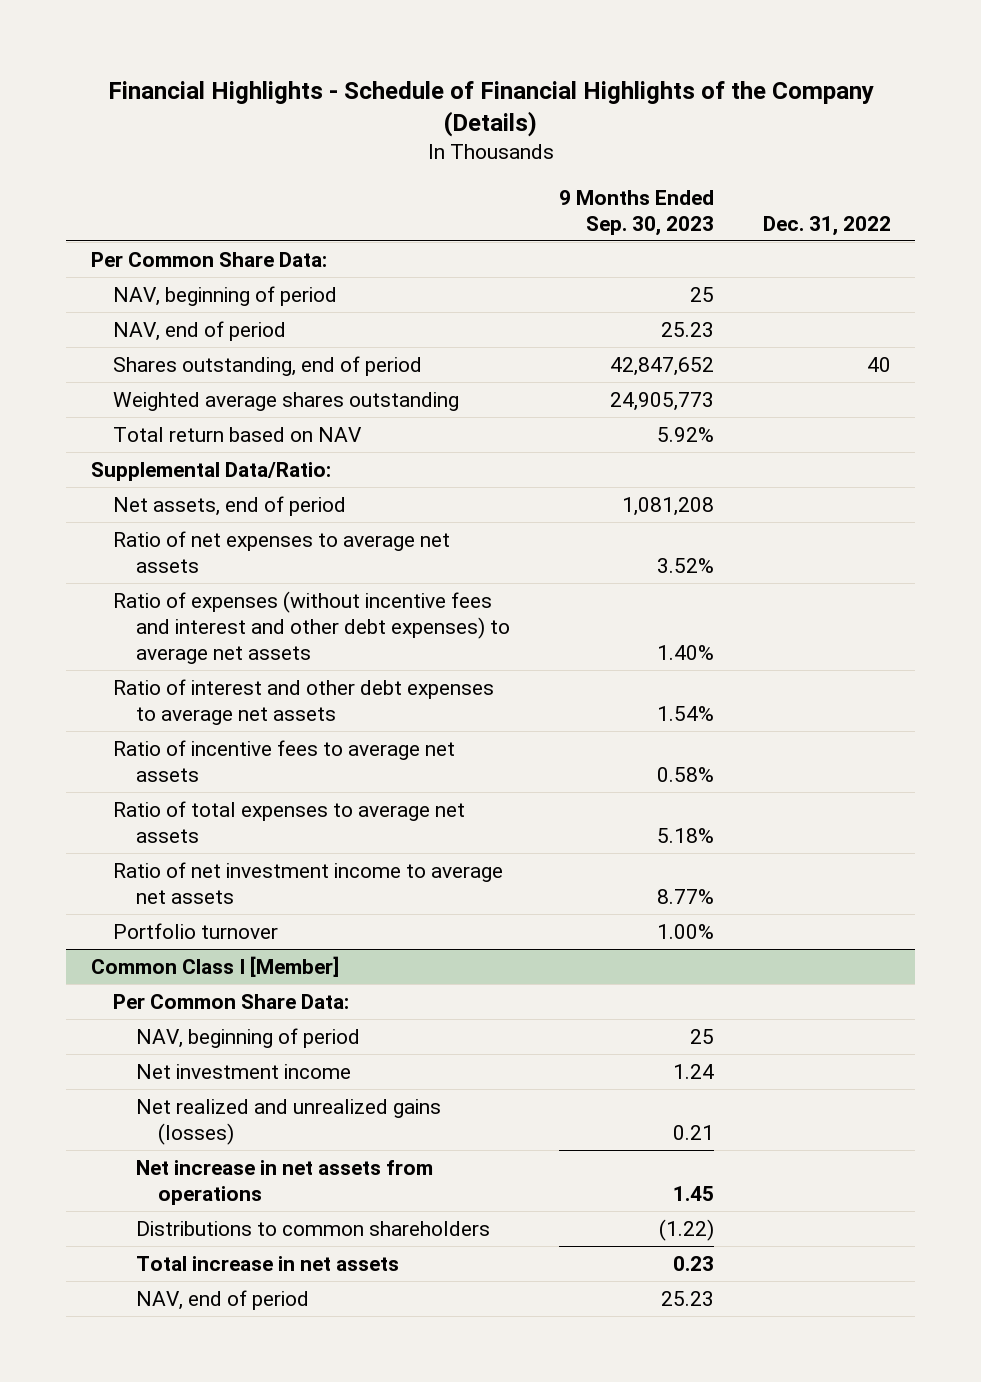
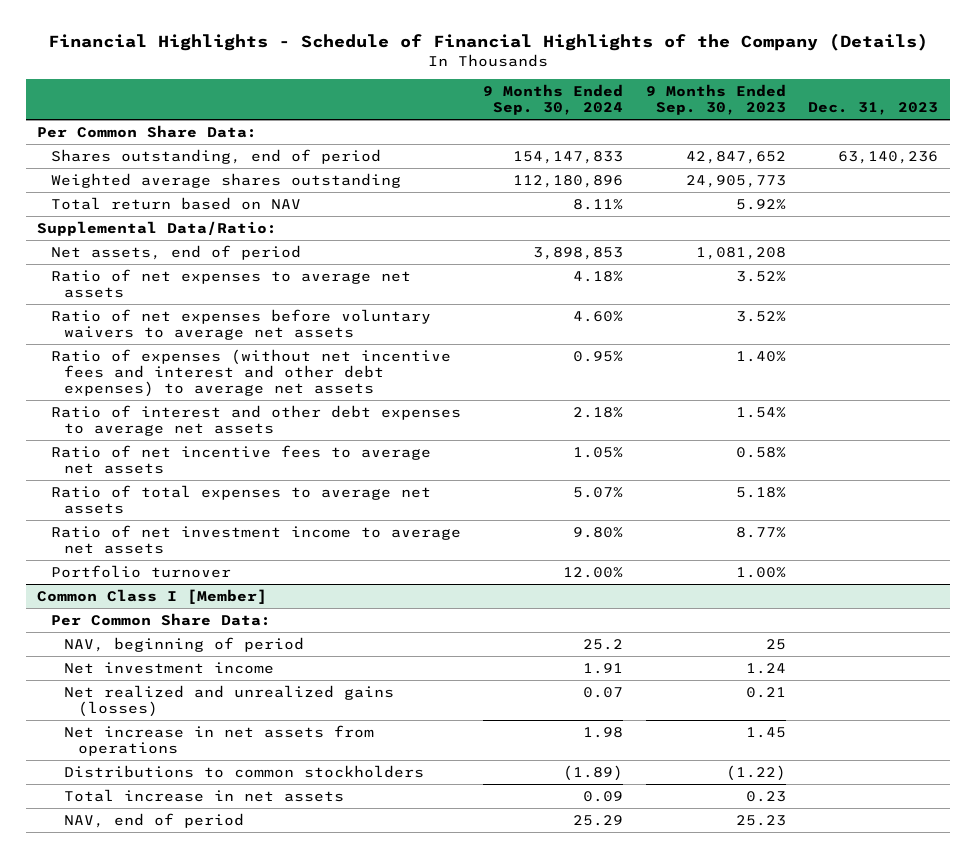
- | 9 Months Ended Sep. 30, 2023 | Dec. 31, 2022
+ | 9 Months Ended Sep. 30, 2024 | 9 Months Ended Sep. 30, 2023 | Dec. 31, 2023
- NAV, beginning of period | 25 |
- NAV, end of period | 25.23 |
- Ratio of expenses (without incentive fees and interest and other debt expenses) to average net assets | 1.40% |
+ Ratio of net expenses before voluntary waivers to average net assets | 4.60% | 3.52% |
+ Ratio of expenses (without net incentive fees and interest and other debt expenses) to average net assets | 0.95% | 1.40% |
- Ratio of incentive fees to average net assets | 0.58% |
+ Ratio of net incentive fees to average net assets | 1.05% | 0.58% |
@ Common Class I [Member]
- Distributions to common shareholders | (1.22) |
+ Distributions to common stockholders | (1.89) | (1.22) |

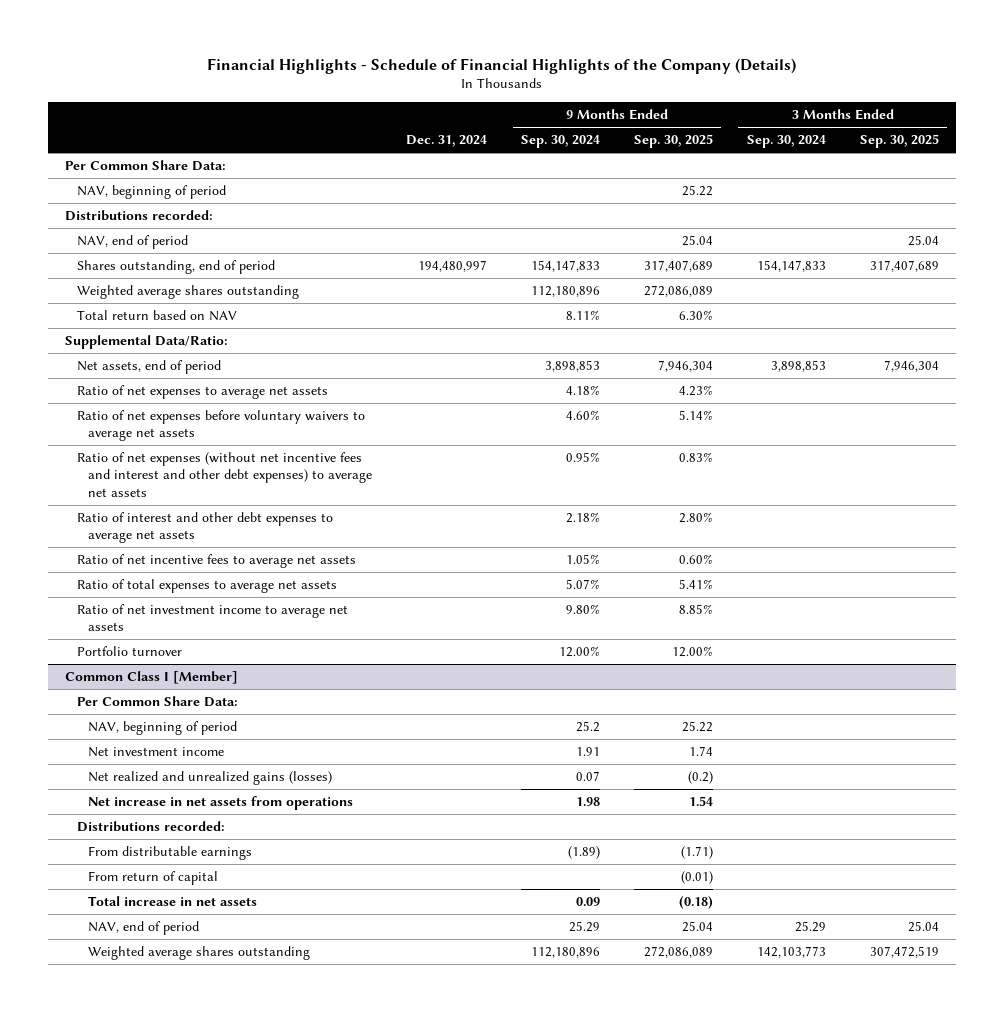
- | 9 Months Ended Sep. 30, 2024 | 9 Months Ended Sep. 30, 2023 | Dec. 31, 2023
+ | Dec. 31, 2024 | 9 Months Ended Sep. 30, 2024 | 9 Months Ended Sep. 30, 2025 | 3 Months Ended Sep. 30, 2024 | 3 Months Ended Sep. 30, 2025
+ NAV, beginning of period | | | 25.22 | |
+ Distributions recorded:
+ NAV, end of period | | | 25.04 | | 25.04
- Ratio of expenses (without net incentive fees and interest and other debt expenses) to average net assets | 0.95% | 1.40% |
+ Ratio of net expenses (without net incentive fees and interest and other debt expenses) to average net assets | | 0.95% | 0.83% | |
@ Common Class I [Member]
- Distributions to common stockholders | (1.89) | (1.22) |
+ Distributions recorded:
+ From distributable earnings | | (1.89) | (1.71) | |
+ From return of capital | | | (0.01) | |
+ Weighted average shares outstanding | | 112,180,896 | 272,086,089 | 142,103,773 | 307,472,519

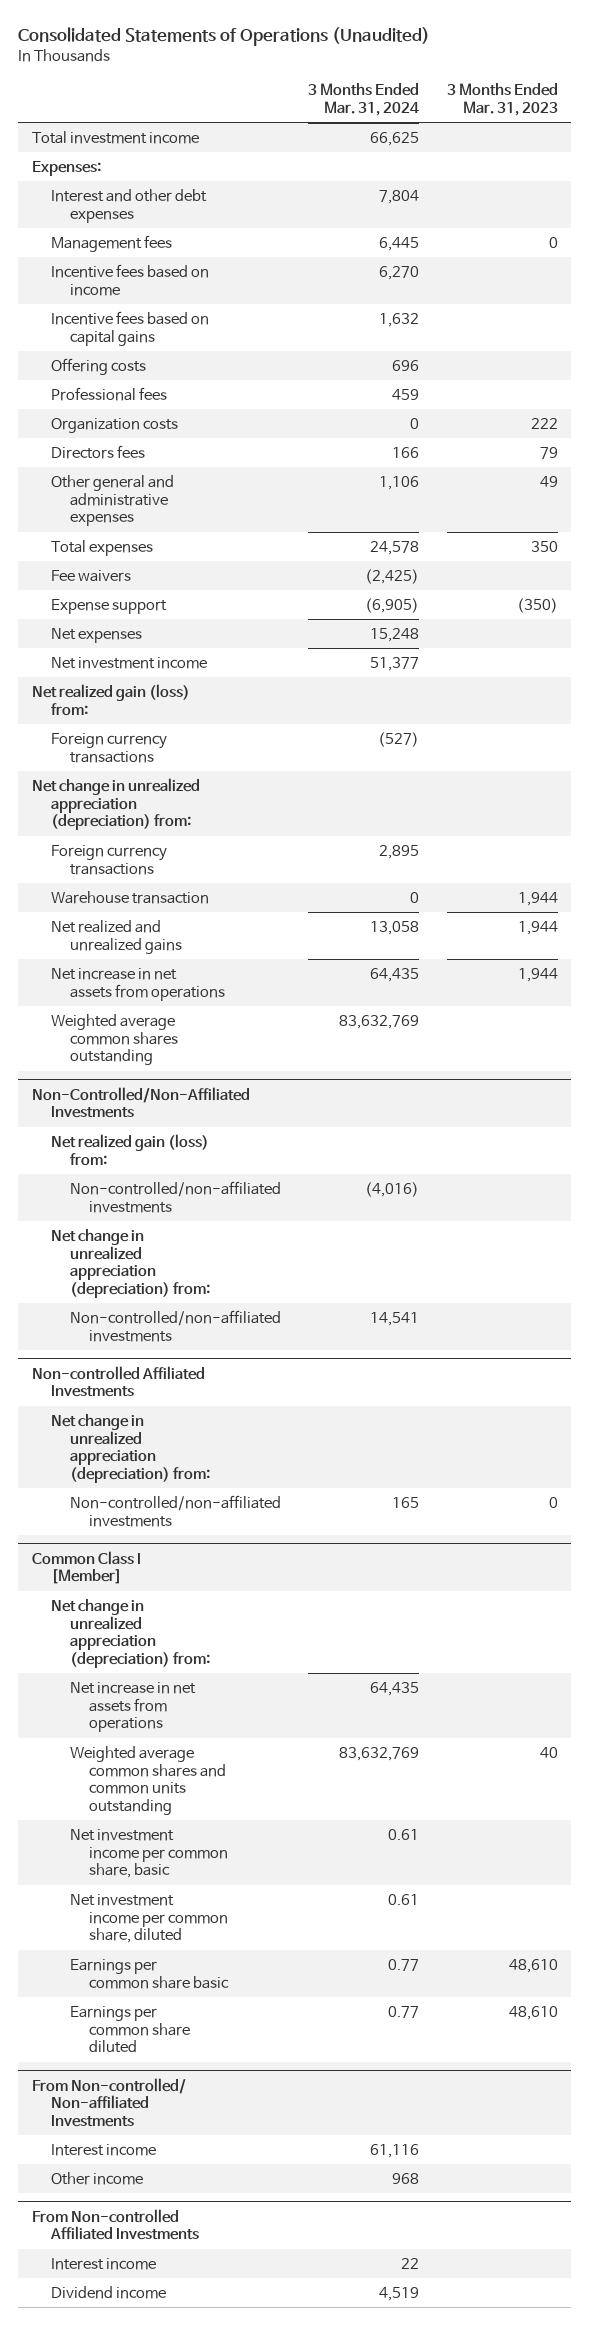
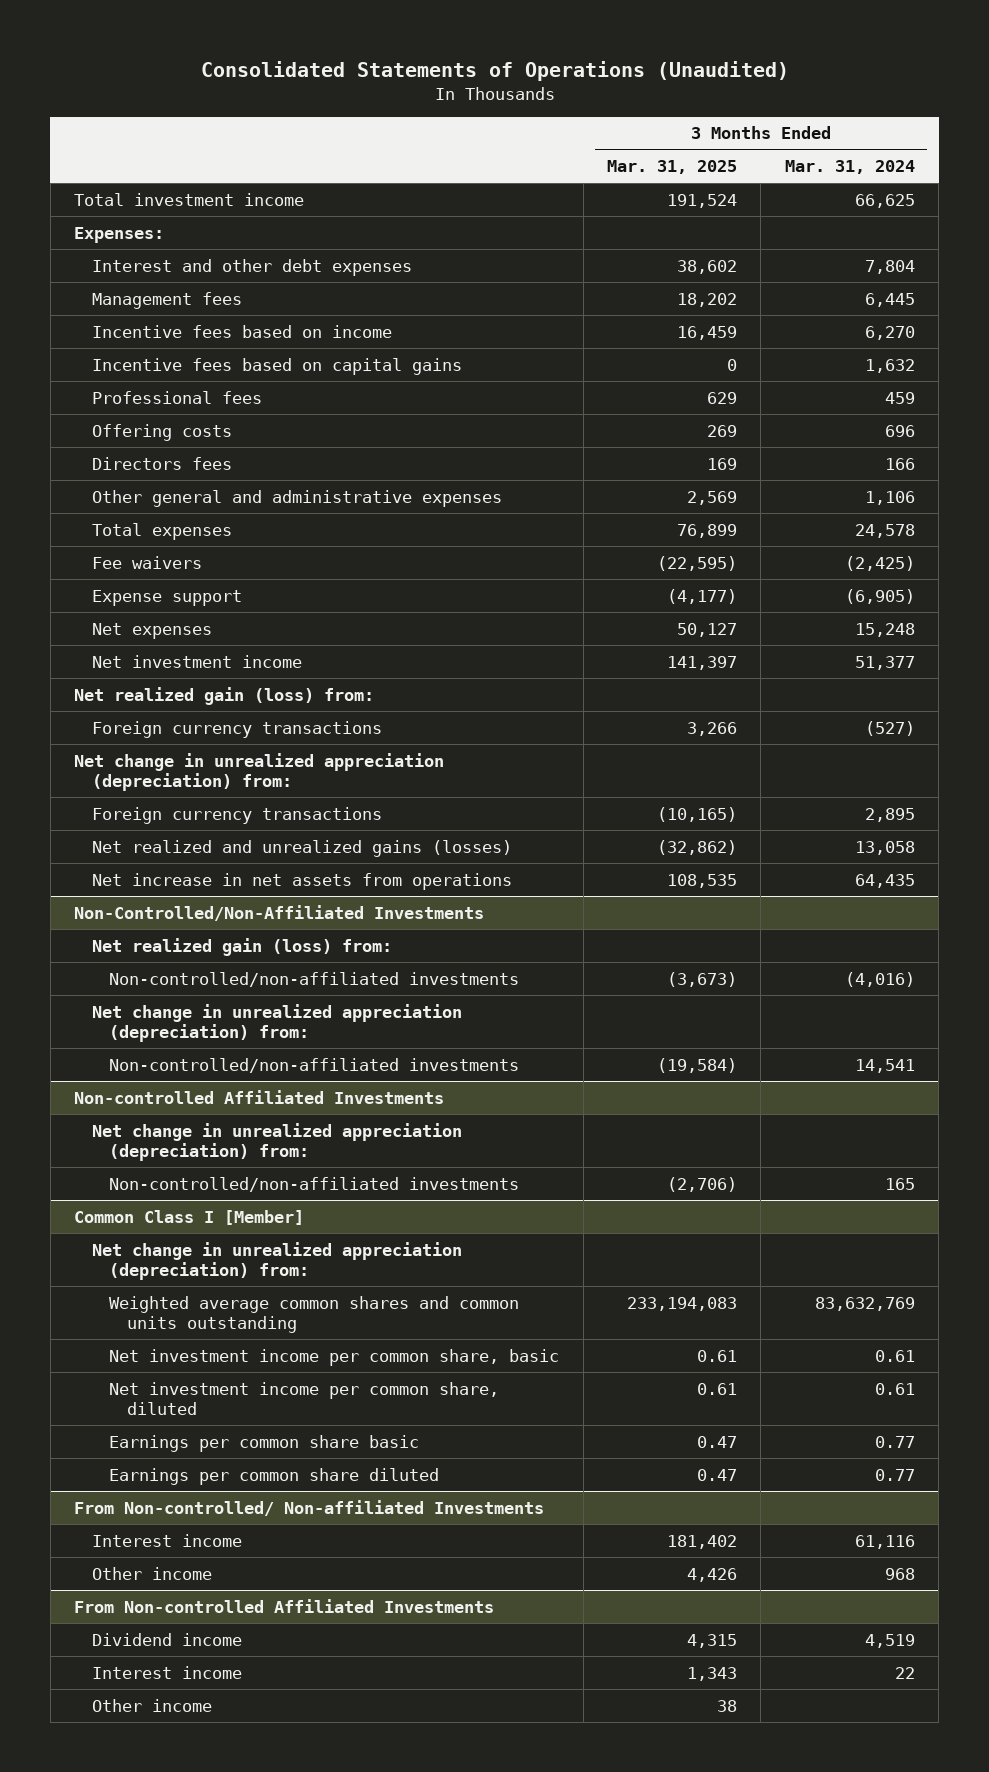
- | 3 Months Ended Mar. 31, 2024 | 3 Months Ended Mar. 31, 2023
+ | 3 Months Ended Mar. 31, 2025 | 3 Months Ended Mar. 31, 2024
- Organization costs | 0 | 222
moved down: Offering costs | 269 | 696
- Warehouse transaction | 0 | 1,944
- Net realized and unrealized gains | 13,058 | 1,944
+ Net realized and unrealized gains (losses) | (32,862) | 13,058
- Weighted average common shares outstanding | 83,632,769 |
@ Common Class I [Member]
- Net increase in net assets from operations | 64,435 |
@ From Non-controlled Affiliated Investments
moved down: Interest income | 1,343 | 22
+ Other income | 38 |

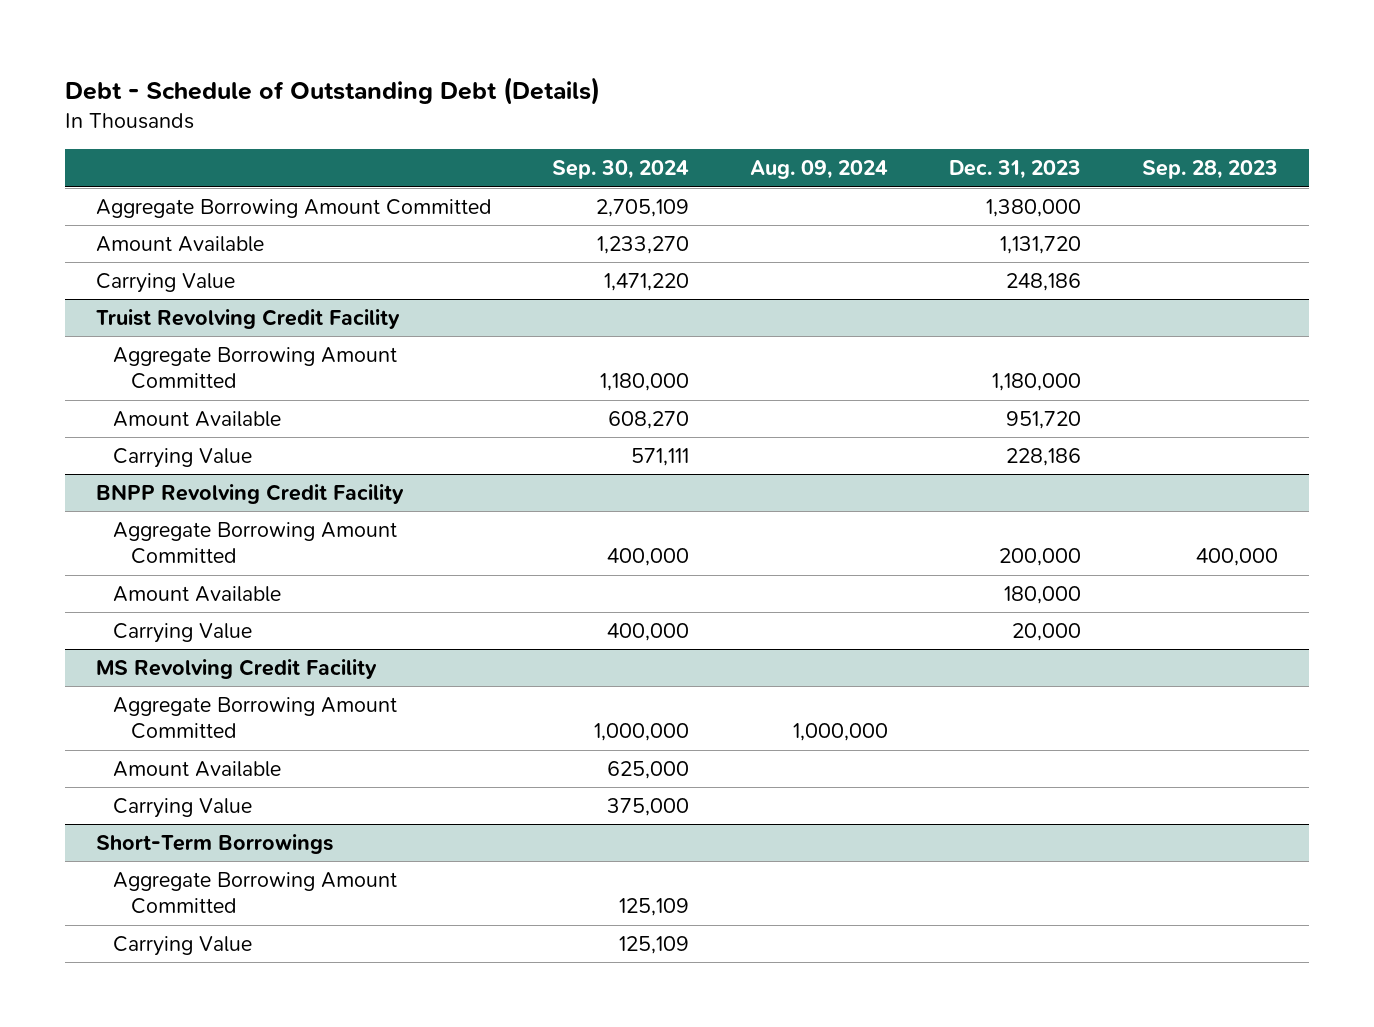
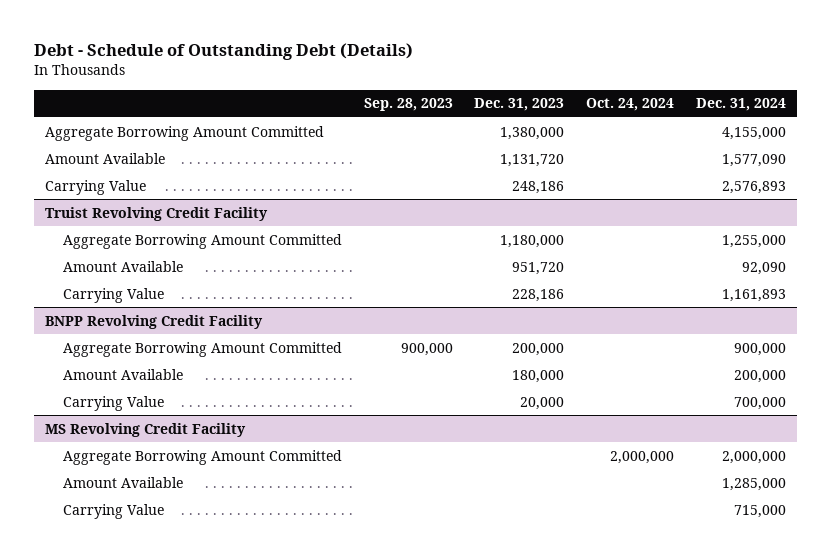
- | Sep. 30, 2024 | Aug. 09, 2024 | Dec. 31, 2023 | Sep. 28, 2023
+ | Sep. 28, 2023 | Dec. 31, 2023 | Oct. 24, 2024 | Dec. 31, 2024
@ BNPP Revolving Credit Facility
- Aggregate Borrowing Amount Committed | 400,000 | | 200,000 | 400,000
+ Aggregate Borrowing Amount Committed | 900,000 | 200,000 | | 900,000
- Short-Term Borrowings
- Aggregate Borrowing Amount Committed | 125,109 | | |
- Carrying Value | 125,109 | | |

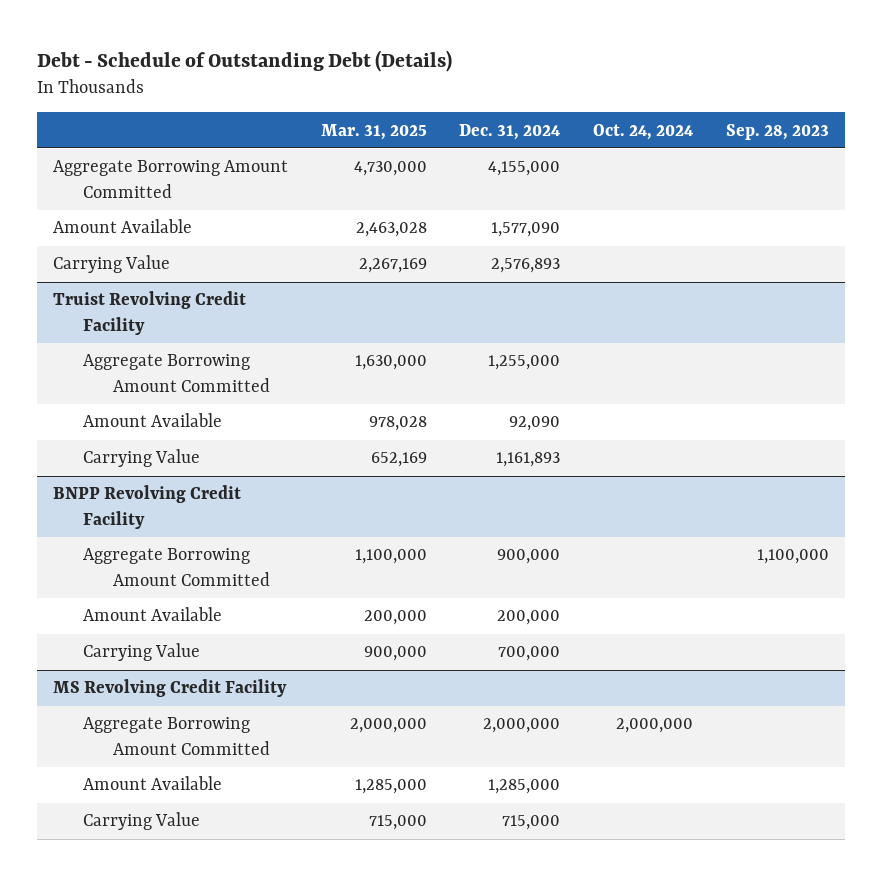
- | Sep. 28, 2023 | Dec. 31, 2023 | Oct. 24, 2024 | Dec. 31, 2024
+ | Mar. 31, 2025 | Dec. 31, 2024 | Oct. 24, 2024 | Sep. 28, 2023
@ BNPP Revolving Credit Facility
- Aggregate Borrowing Amount Committed | 900,000 | 200,000 | | 900,000
+ Aggregate Borrowing Amount Committed | 1,100,000 | 900,000 | | 1,100,000

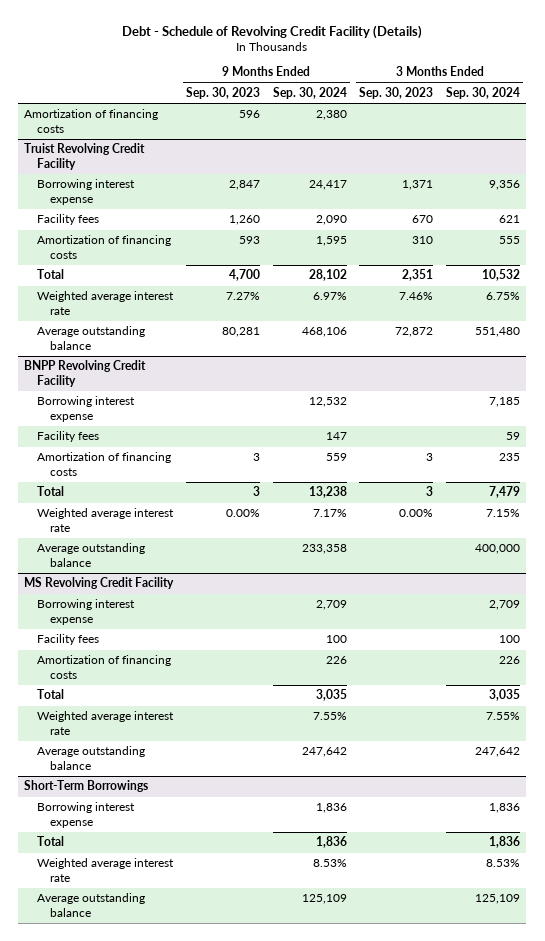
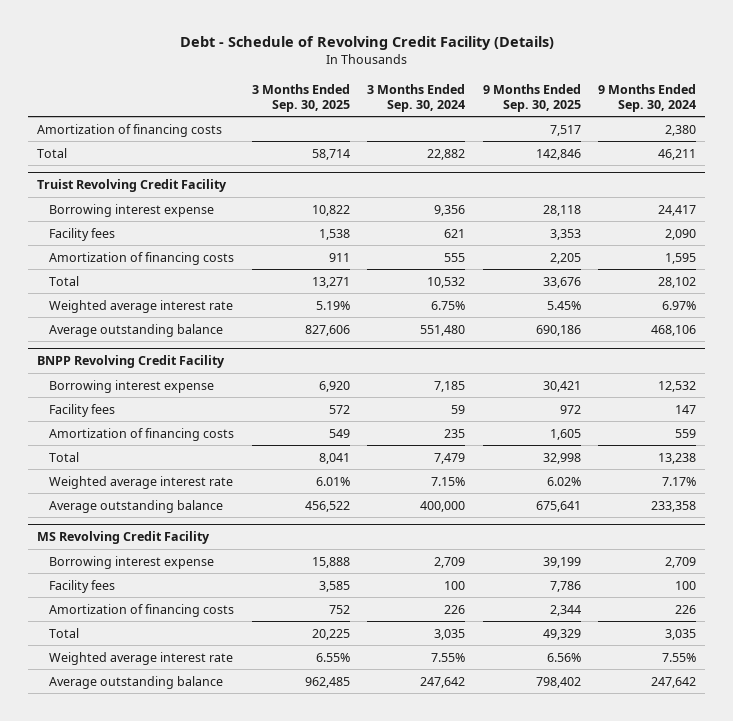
- | 9 Months Ended Sep. 30, 2023 | 9 Months Ended Sep. 30, 2024 | 3 Months Ended Sep. 30, 2023 | 3 Months Ended Sep. 30, 2024
+ | 3 Months Ended Sep. 30, 2025 | 3 Months Ended Sep. 30, 2024 | 9 Months Ended Sep. 30, 2025 | 9 Months Ended Sep. 30, 2024
+ Total | 58,714 | 22,882 | 142,846 | 46,211
- Short-Term Borrowings
- Borrowing interest expense | | 1,836 | | 1,836
- Total | | 1,836 | | 1,836
- Weighted average interest rate | | 8.53% | | 8.53%
- Average outstanding balance | | 125,109 | | 125,109

